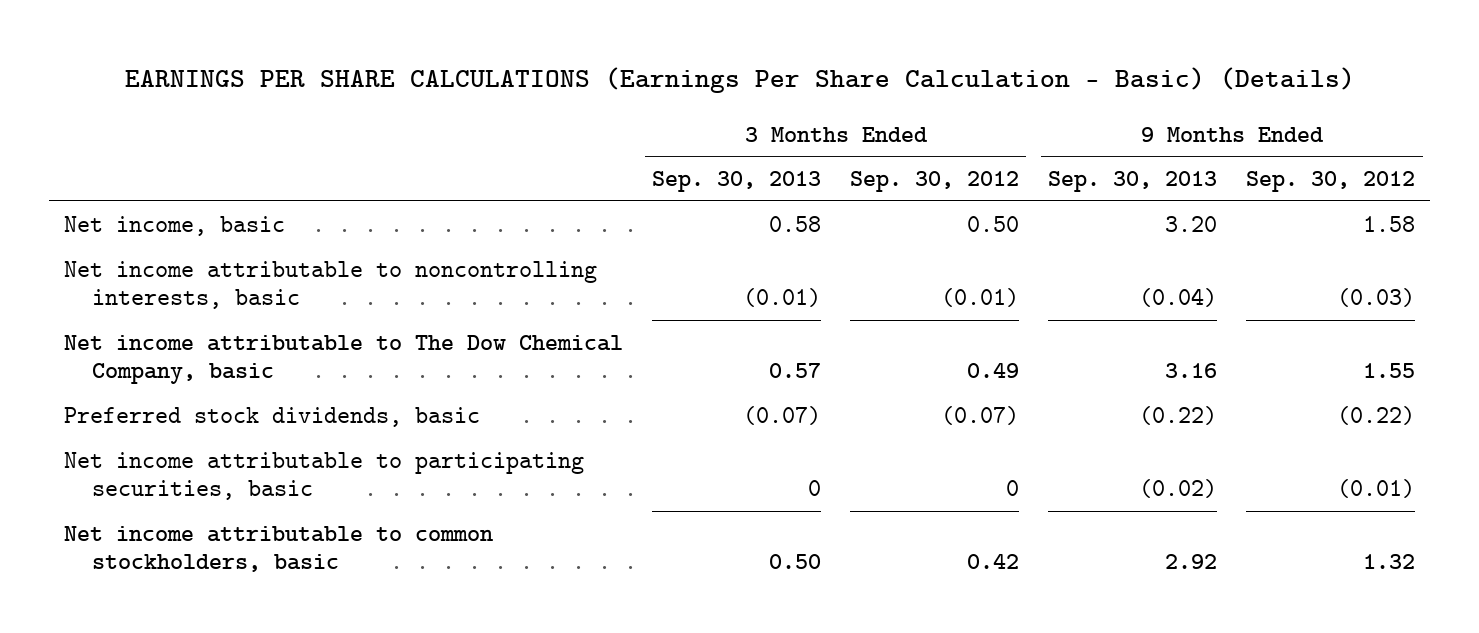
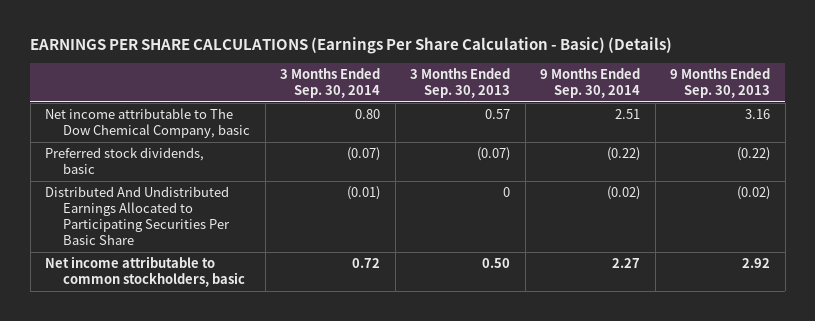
- | 3 Months Ended Sep. 30, 2013 | 3 Months Ended Sep. 30, 2012 | 9 Months Ended Sep. 30, 2013 | 9 Months Ended Sep. 30, 2012
+ | 3 Months Ended Sep. 30, 2014 | 3 Months Ended Sep. 30, 2013 | 9 Months Ended Sep. 30, 2014 | 9 Months Ended Sep. 30, 2013
- Net income, basic | 0.58 | 0.50 | 3.20 | 1.58
- Net income attributable to noncontrolling interests, basic | (0.01) | (0.01) | (0.04) | (0.03)
- Net income attributable to participating securities, basic | 0 | 0 | (0.02) | (0.01)
+ Distributed And Undistributed Earnings Allocated to Participating Securities Per Basic Share | (0.01) | 0 | (0.02) | (0.02)

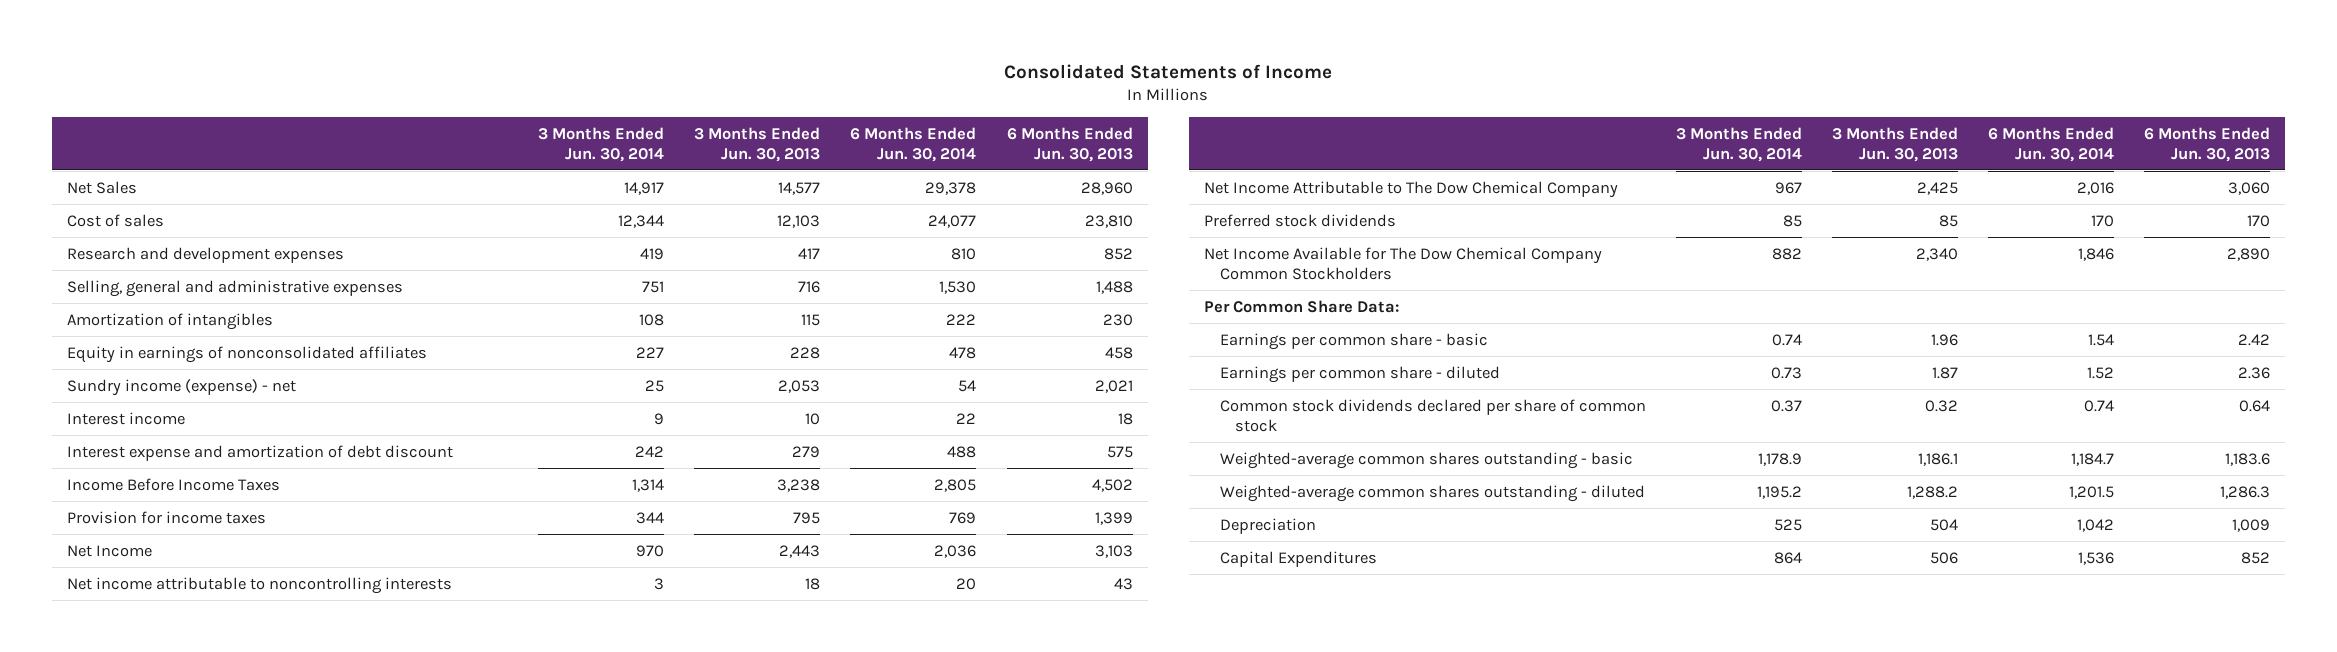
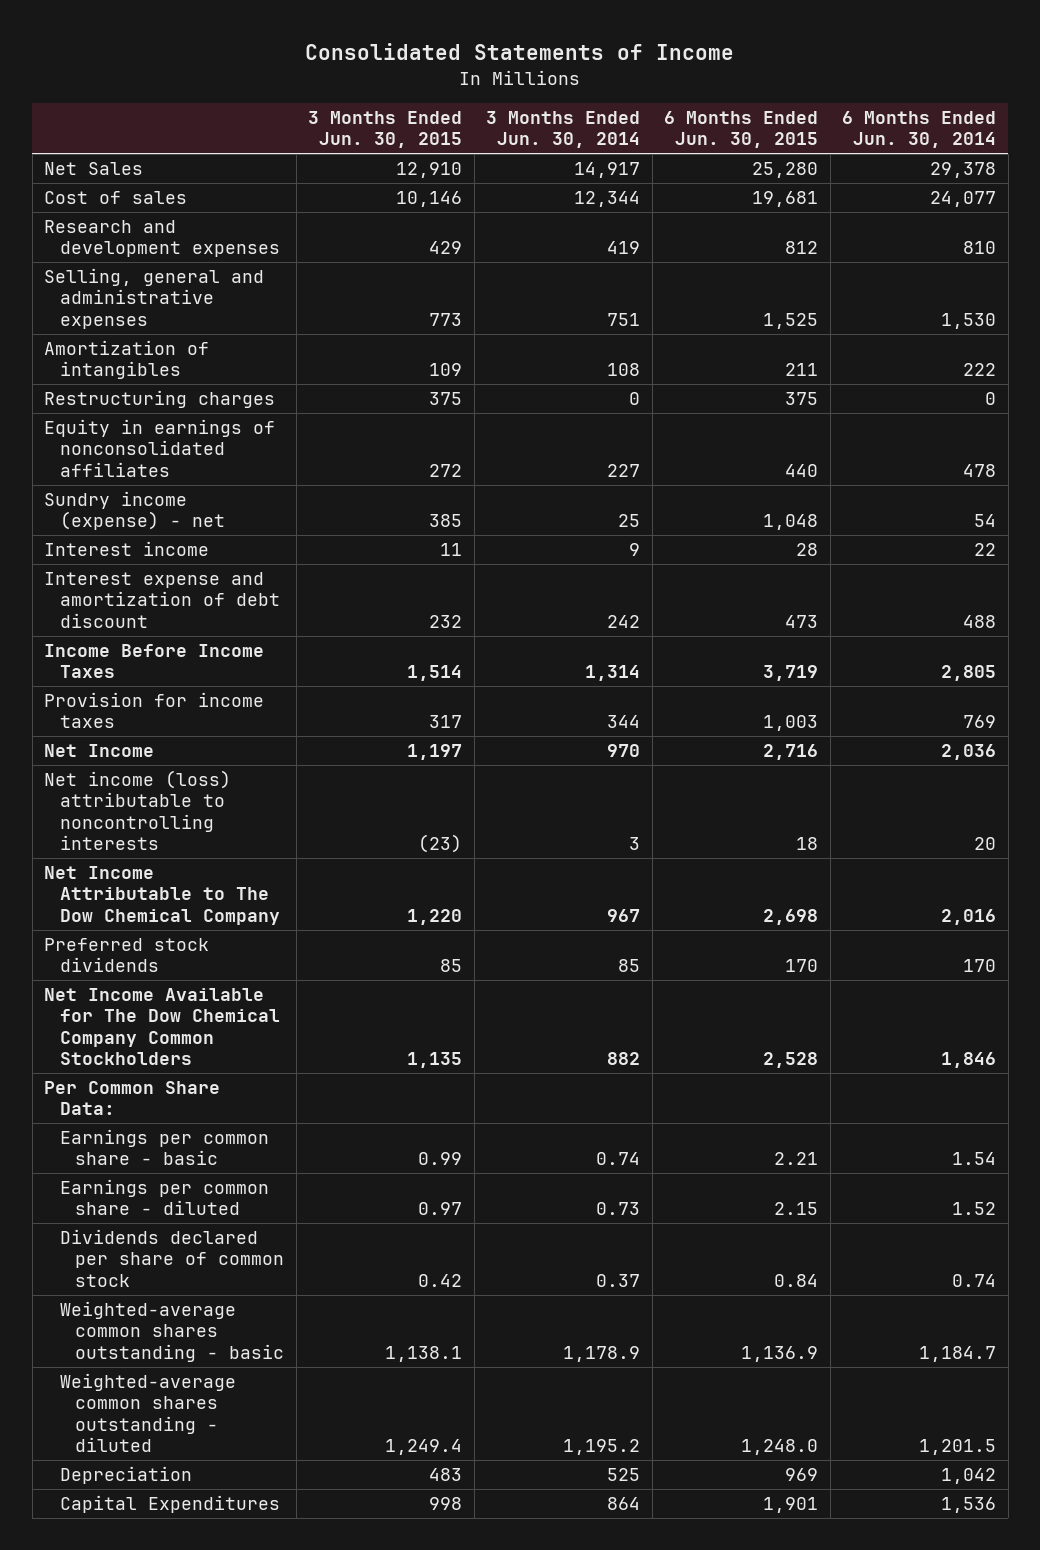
- | 3 Months Ended Jun. 30, 2014 | 3 Months Ended Jun. 30, 2013 | 6 Months Ended Jun. 30, 2014 | 6 Months Ended Jun. 30, 2013
+ | 3 Months Ended Jun. 30, 2015 | 3 Months Ended Jun. 30, 2014 | 6 Months Ended Jun. 30, 2015 | 6 Months Ended Jun. 30, 2014
+ Restructuring charges | 375 | 0 | 375 | 0
- Net income attributable to noncontrolling interests | 3 | 18 | 20 | 43
+ Net income (loss) attributable to noncontrolling interests | (23) | 3 | 18 | 20
- Common stock dividends declared per share of common stock | 0.37 | 0.32 | 0.74 | 0.64
+ Dividends declared per share of common stock | 0.42 | 0.37 | 0.84 | 0.74

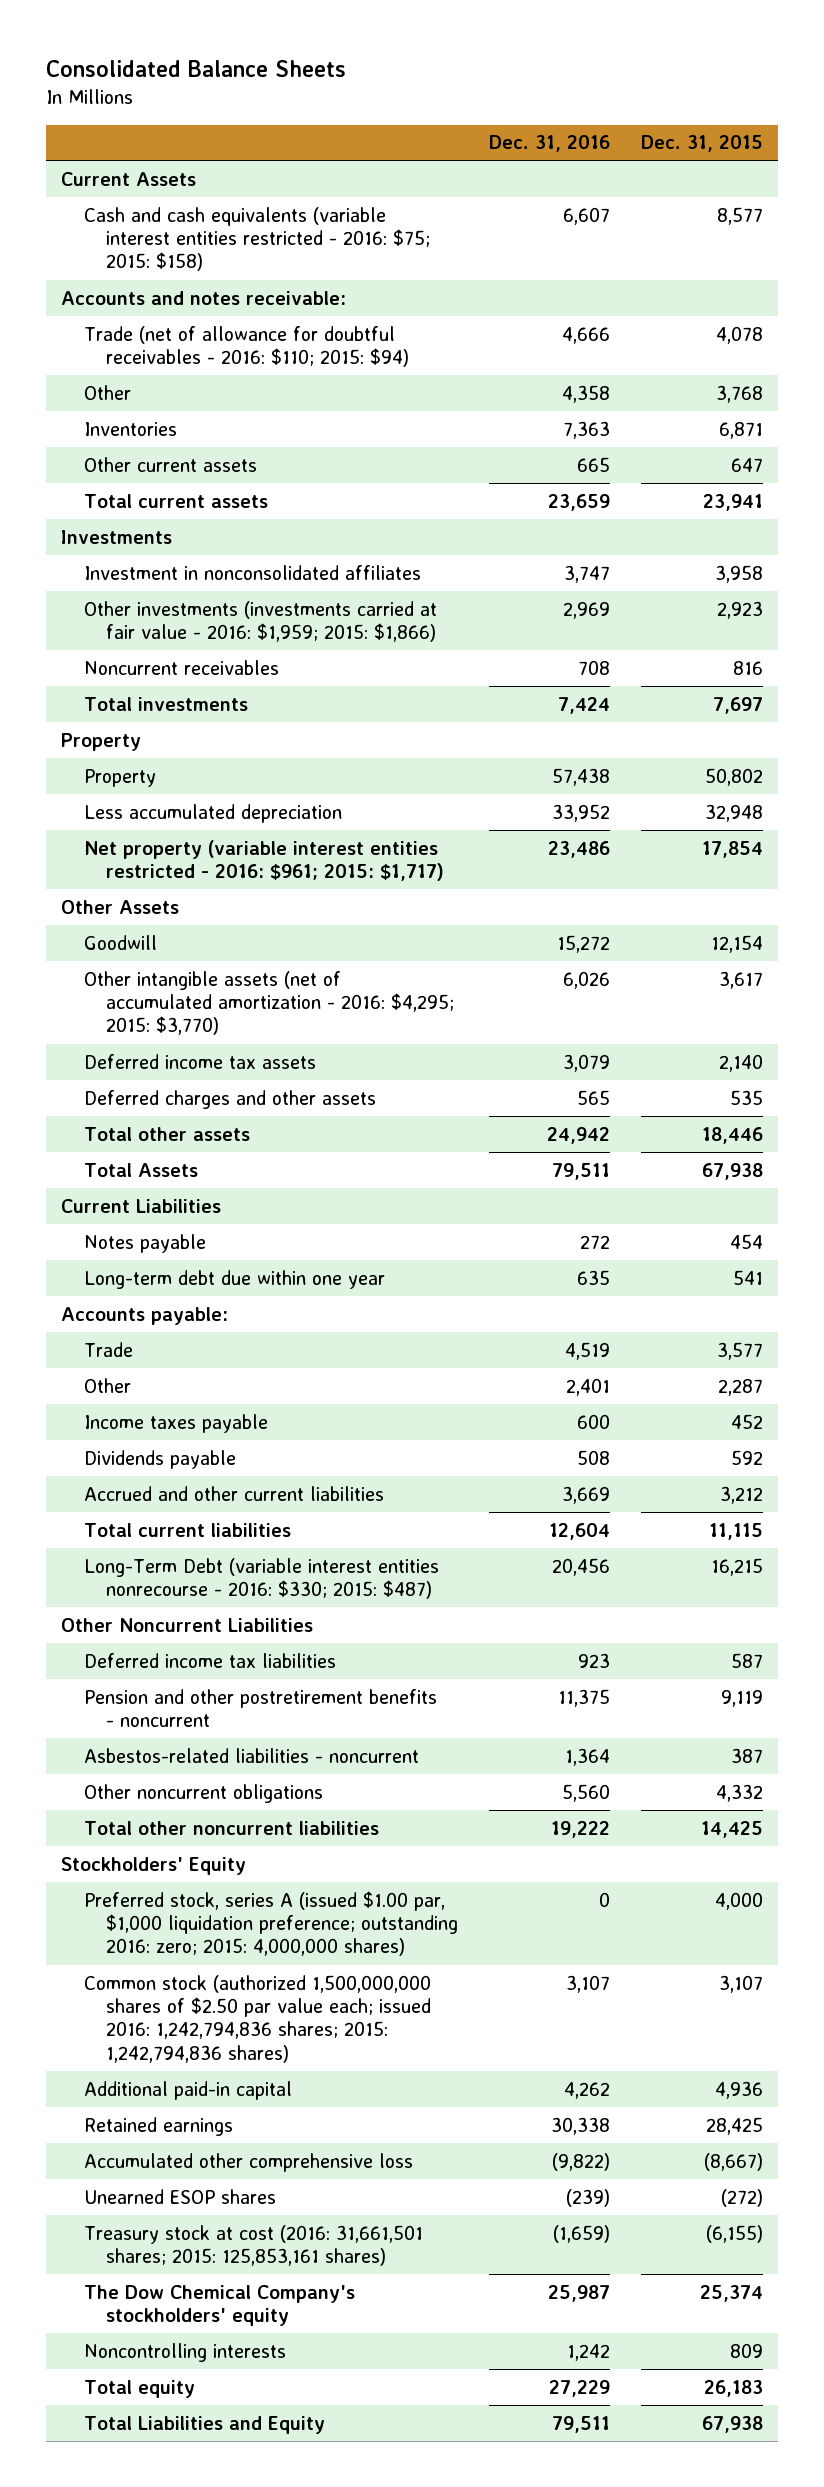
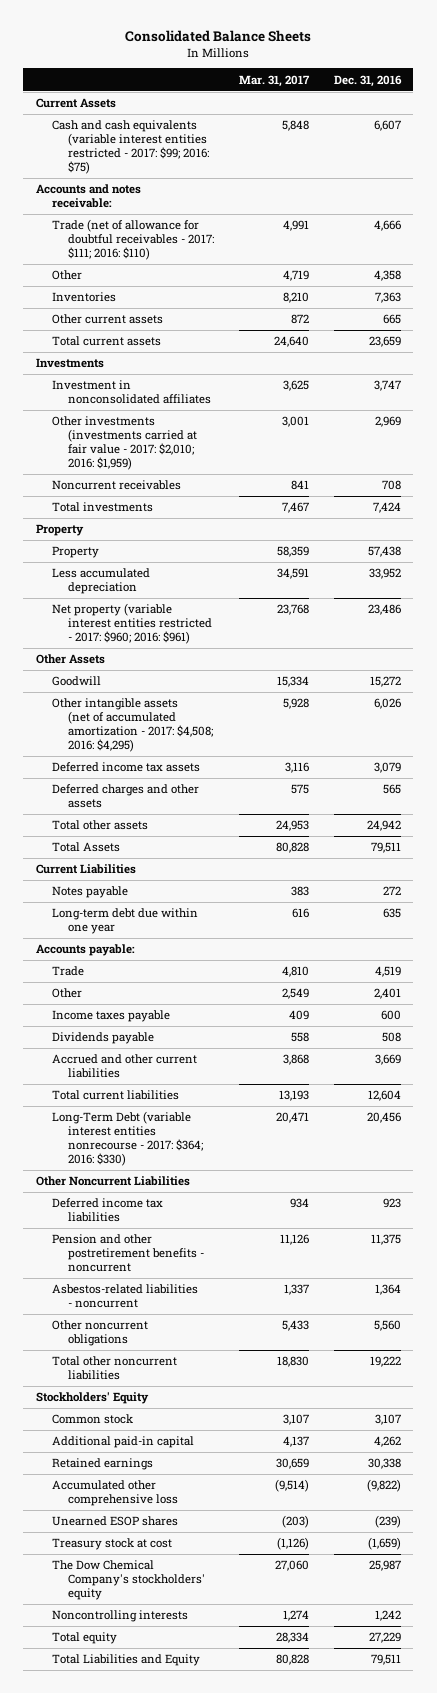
- | Dec. 31, 2016 | Dec. 31, 2015
+ | Mar. 31, 2017 | Dec. 31, 2016
- Cash and cash equivalents (variable interest entities restricted - 2016: $75; 2015: $158) | 6,607 | 8,577
+ Cash and cash equivalents (variable interest entities restricted - 2017: $99; 2016: $75) | 5,848 | 6,607
- Trade (net of allowance for doubtful receivables - 2016: $110; 2015: $94) | 4,666 | 4,078
+ Trade (net of allowance for doubtful receivables - 2017: $111; 2016: $110) | 4,991 | 4,666
- Other investments (investments carried at fair value - 2016: $1,959; 2015: $1,866) | 2,969 | 2,923
+ Other investments (investments carried at fair value - 2017: $2,010; 2016: $1,959) | 3,001 | 2,969
- Net property (variable interest entities restricted - 2016: $961; 2015: $1,717) | 23,486 | 17,854
+ Net property (variable interest entities restricted - 2017: $960; 2016: $961) | 23,768 | 23,486
- Other intangible assets (net of accumulated amortization - 2016: $4,295; 2015: $3,770) | 6,026 | 3,617
+ Other intangible assets (net of accumulated amortization - 2017: $4,508; 2016: $4,295) | 5,928 | 6,026
- Long-Term Debt (variable interest entities nonrecourse - 2016: $330; 2015: $487) | 20,456 | 16,215
+ Long-Term Debt (variable interest entities nonrecourse - 2017: $364; 2016: $330) | 20,471 | 20,456
- Preferred stock, series A (issued $1.00 par, $1,000 liquidation preference; outstanding 2016: zero; 2015: 4,000,000 shares) | 0 | 4,000
- Common stock (authorized 1,500,000,000 shares of $2.50 par value each; issued 2016: 1,242,794,836 shares; 2015: 1,242,794,836 shares) | 3,107 | 3,107
+ Common stock | 3,107 | 3,107
- Treasury stock at cost (2016: 31,661,501 shares; 2015: 125,853,161 shares) | (1,659) | (6,155)
+ Treasury stock at cost | (1,126) | (1,659)

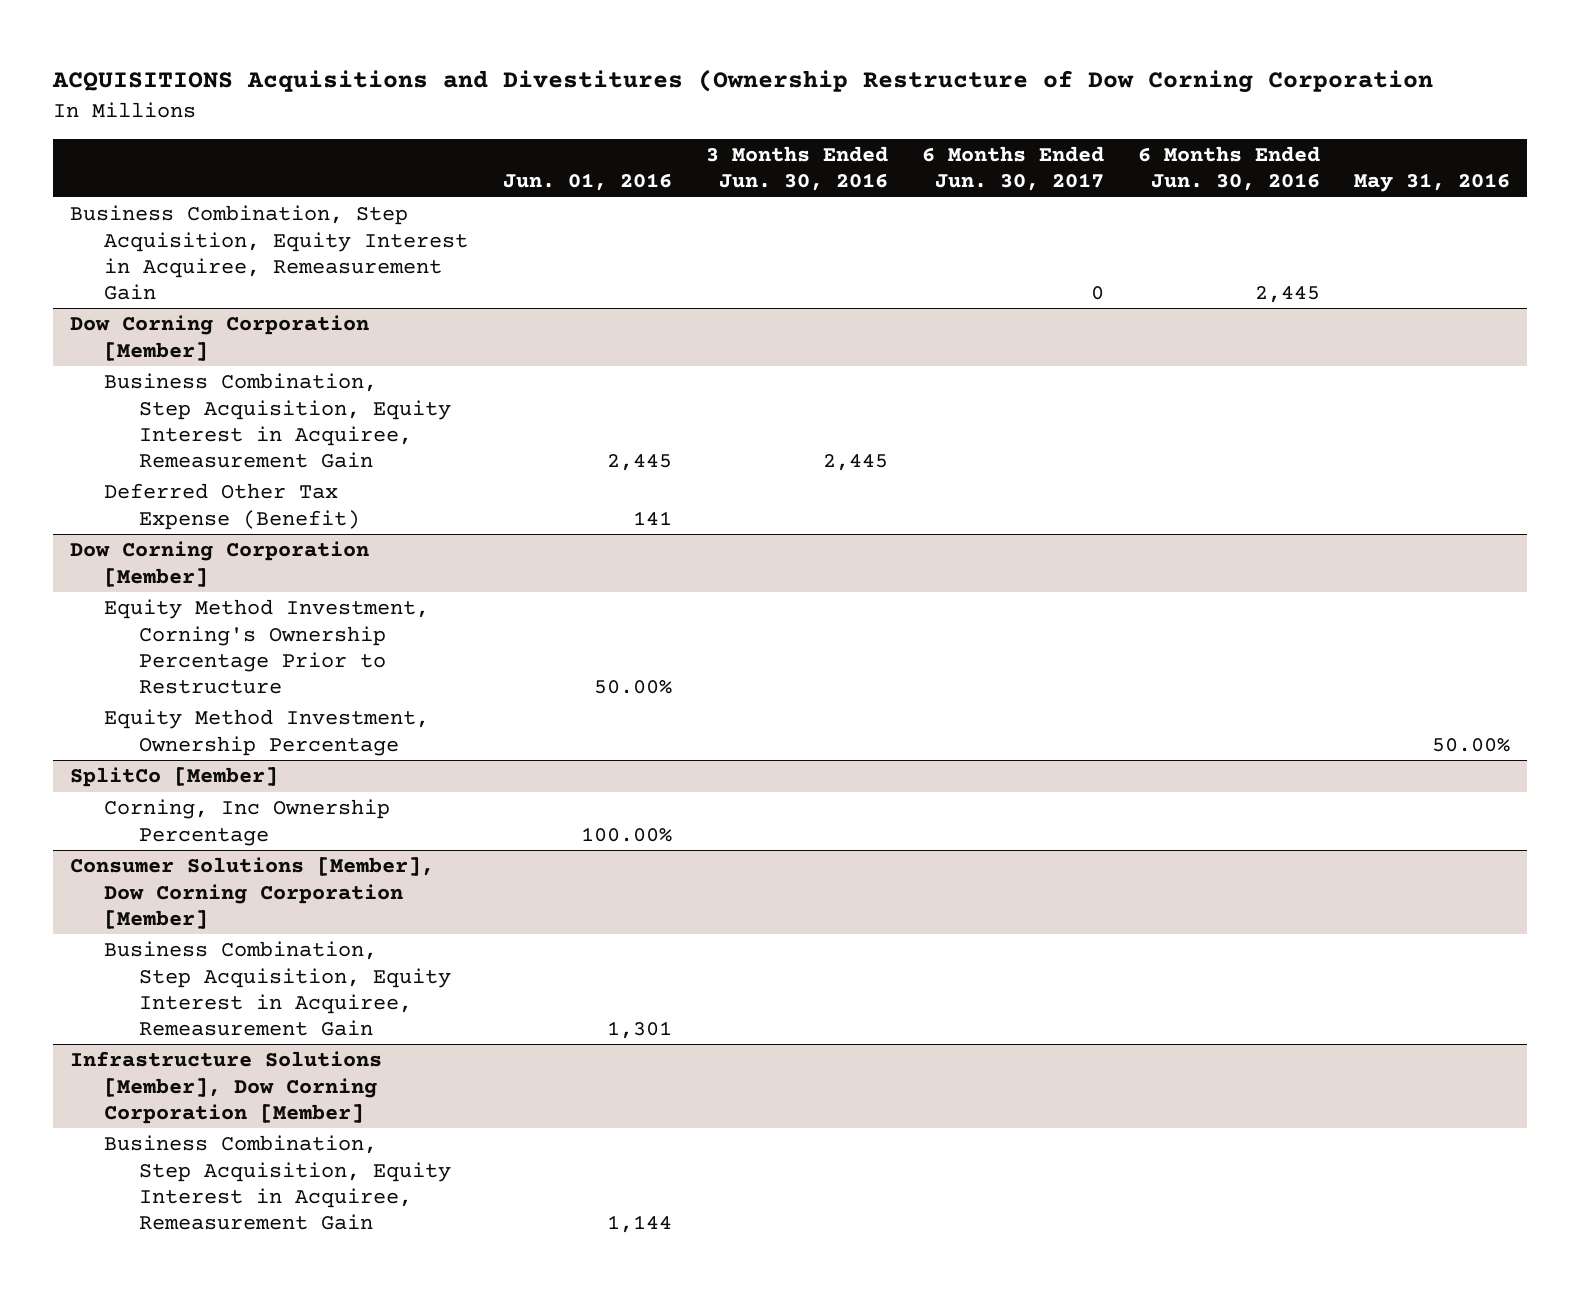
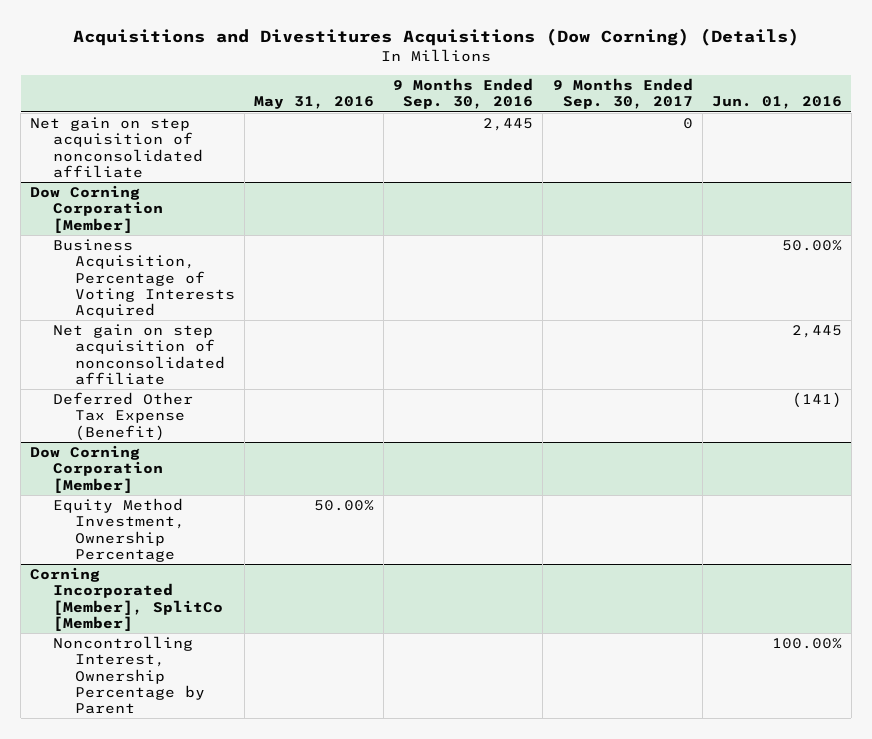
- ACQUISITIONS Acquisitions and Divestitures (Ownership Restructure of Dow Corning Corporation
+ Acquisitions and Divestitures Acquisitions (Dow Corning) (Details)
- | Jun. 01, 2016 | 3 Months Ended Jun. 30, 2016 | 6 Months Ended Jun. 30, 2017 | 6 Months Ended Jun. 30, 2016 | May 31, 2016
+ | May 31, 2016 | 9 Months Ended Sep. 30, 2016 | 9 Months Ended Sep. 30, 2017 | Jun. 01, 2016
- Business Combination, Step Acquisition, Equity Interest in Acquiree, Remeasurement Gain | | | 0 | 2,445 |
+ Net gain on step acquisition of nonconsolidated affiliate | | 2,445 | 0 |
@ Dow Corning Corporation [Member]
- Business Combination, Step Acquisition, Equity Interest in Acquiree, Remeasurement Gain | 2,445 | 2,445 | | |
- Deferred Other Tax Expense (Benefit) | 141 | | | |
+ Business Acquisition, Percentage of Voting Interests Acquired | | | | 50.00%
+ Net gain on step acquisition of nonconsolidated affiliate | | | | 2,445
+ Deferred Other Tax Expense (Benefit) | | | | (141)
- Equity Method Investment, Corning's Ownership Percentage Prior to Restructure | 50.00% | | | |
- SplitCo [Member]
- Corning, Inc Ownership Percentage | 100.00% | | | |
- Consumer Solutions [Member], Dow Corning Corporation [Member]
- Business Combination, Step Acquisition, Equity Interest in Acquiree, Remeasurement Gain | 1,301 | | | |
- Infrastructure Solutions [Member], Dow Corning Corporation [Member]
- Business Combination, Step Acquisition, Equity Interest in Acquiree, Remeasurement Gain | 1,144 | | | |
+ Corning Incorporated [Member], SplitCo [Member]
+ Noncontrolling Interest, Ownership Percentage by Parent | | | | 100.00%

